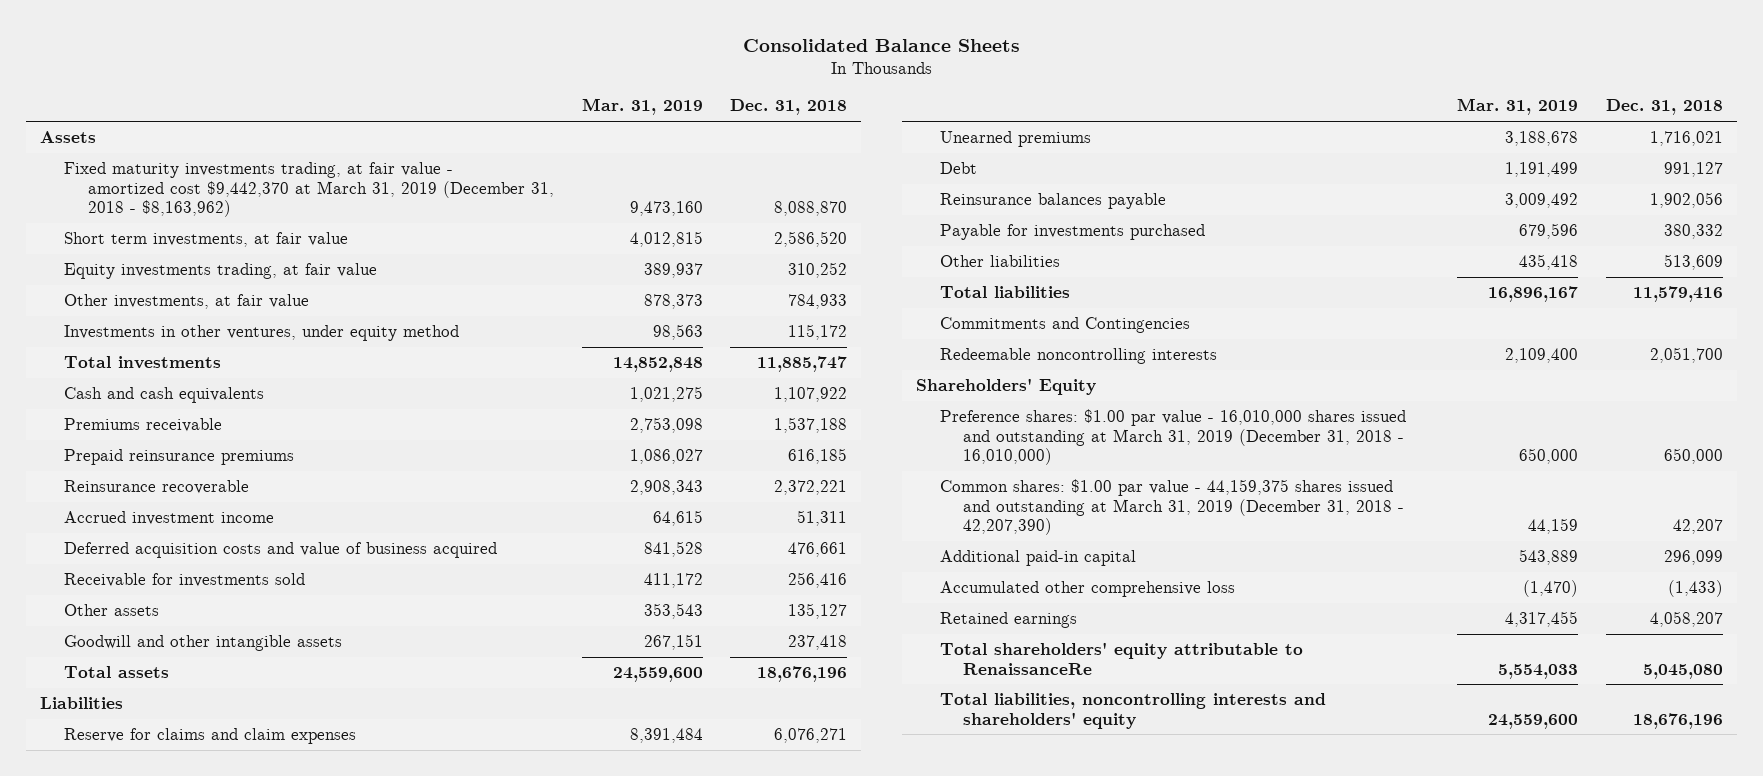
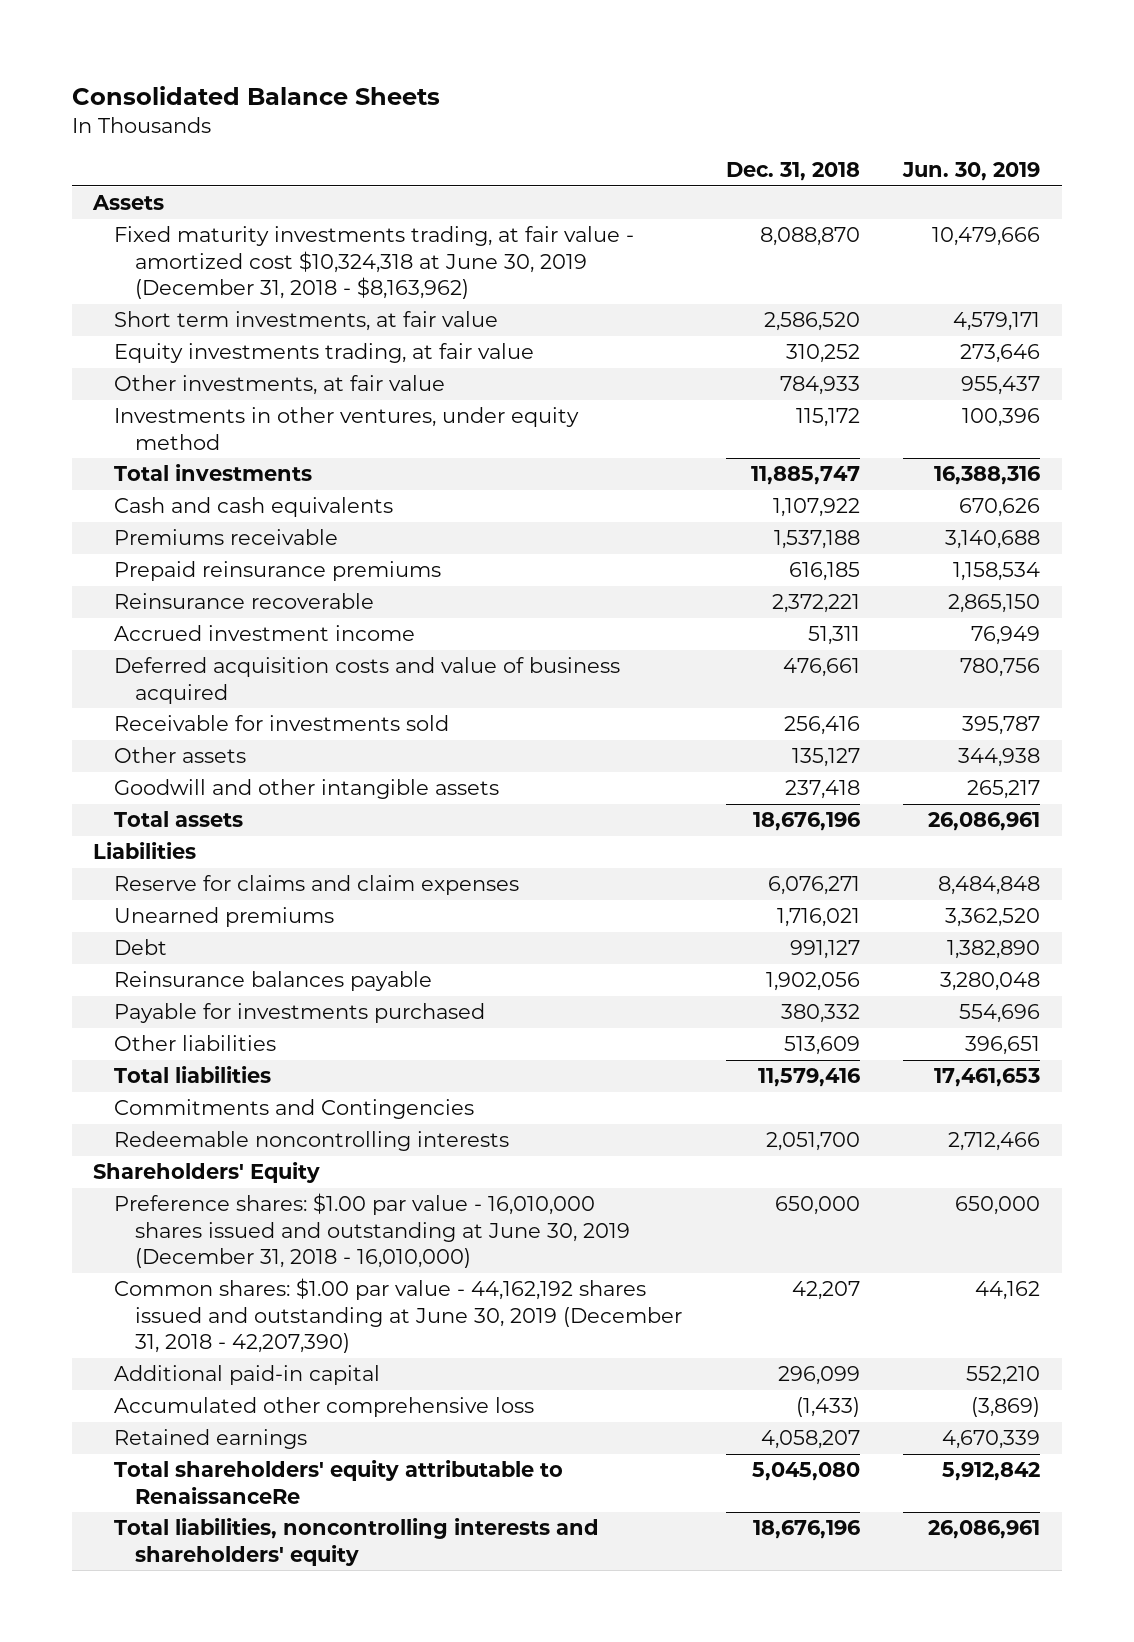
- | Mar. 31, 2019 | Dec. 31, 2018
+ | Dec. 31, 2018 | Jun. 30, 2019
- Fixed maturity investments trading, at fair value - amortized cost $9,442,370 at March 31, 2019 (December 31, 2018 - $8,163,962) | 9,473,160 | 8,088,870
+ Fixed maturity investments trading, at fair value - amortized cost $10,324,318 at June 30, 2019 (December 31, 2018 - $8,163,962) | 8,088,870 | 10,479,666
- Preference shares: $1.00 par value - 16,010,000 shares issued and outstanding at March 31, 2019 (December 31, 2018 - 16,010,000) | 650,000 | 650,000
- Common shares: $1.00 par value - 44,159,375 shares issued and outstanding at March 31, 2019 (December 31, 2018 - 42,207,390) | 44,159 | 42,207
+ Preference shares: $1.00 par value - 16,010,000 shares issued and outstanding at June 30, 2019 (December 31, 2018 - 16,010,000) | 650,000 | 650,000
+ Common shares: $1.00 par value - 44,162,192 shares issued and outstanding at June 30, 2019 (December 31, 2018 - 42,207,390) | 42,207 | 44,162

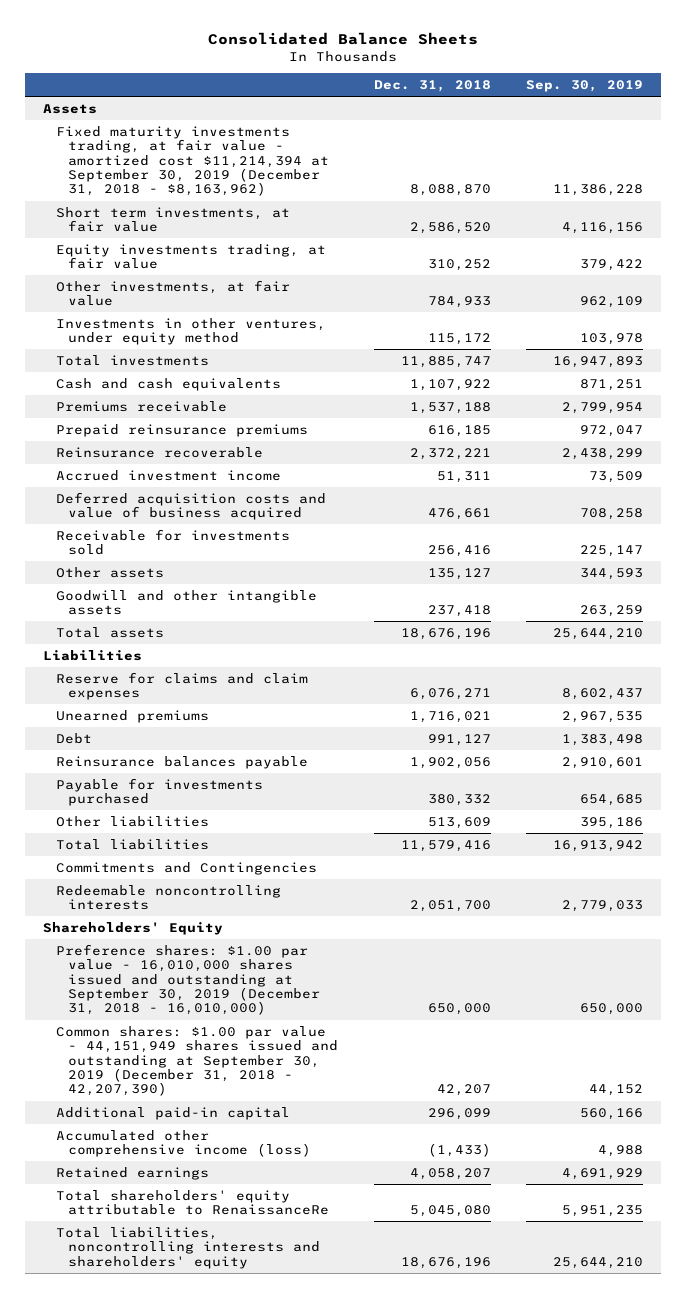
- | Dec. 31, 2018 | Jun. 30, 2019
+ | Dec. 31, 2018 | Sep. 30, 2019
- Fixed maturity investments trading, at fair value - amortized cost $10,324,318 at June 30, 2019 (December 31, 2018 - $8,163,962) | 8,088,870 | 10,479,666
+ Fixed maturity investments trading, at fair value - amortized cost $11,214,394 at September 30, 2019 (December 31, 2018 - $8,163,962) | 8,088,870 | 11,386,228
- Preference shares: $1.00 par value - 16,010,000 shares issued and outstanding at June 30, 2019 (December 31, 2018 - 16,010,000) | 650,000 | 650,000
- Common shares: $1.00 par value - 44,162,192 shares issued and outstanding at June 30, 2019 (December 31, 2018 - 42,207,390) | 42,207 | 44,162
+ Preference shares: $1.00 par value - 16,010,000 shares issued and outstanding at September 30, 2019 (December 31, 2018 - 16,010,000) | 650,000 | 650,000
+ Common shares: $1.00 par value - 44,151,949 shares issued and outstanding at September 30, 2019 (December 31, 2018 - 42,207,390) | 42,207 | 44,152
- Accumulated other comprehensive loss | (1,433) | (3,869)
+ Accumulated other comprehensive income (loss) | (1,433) | 4,988

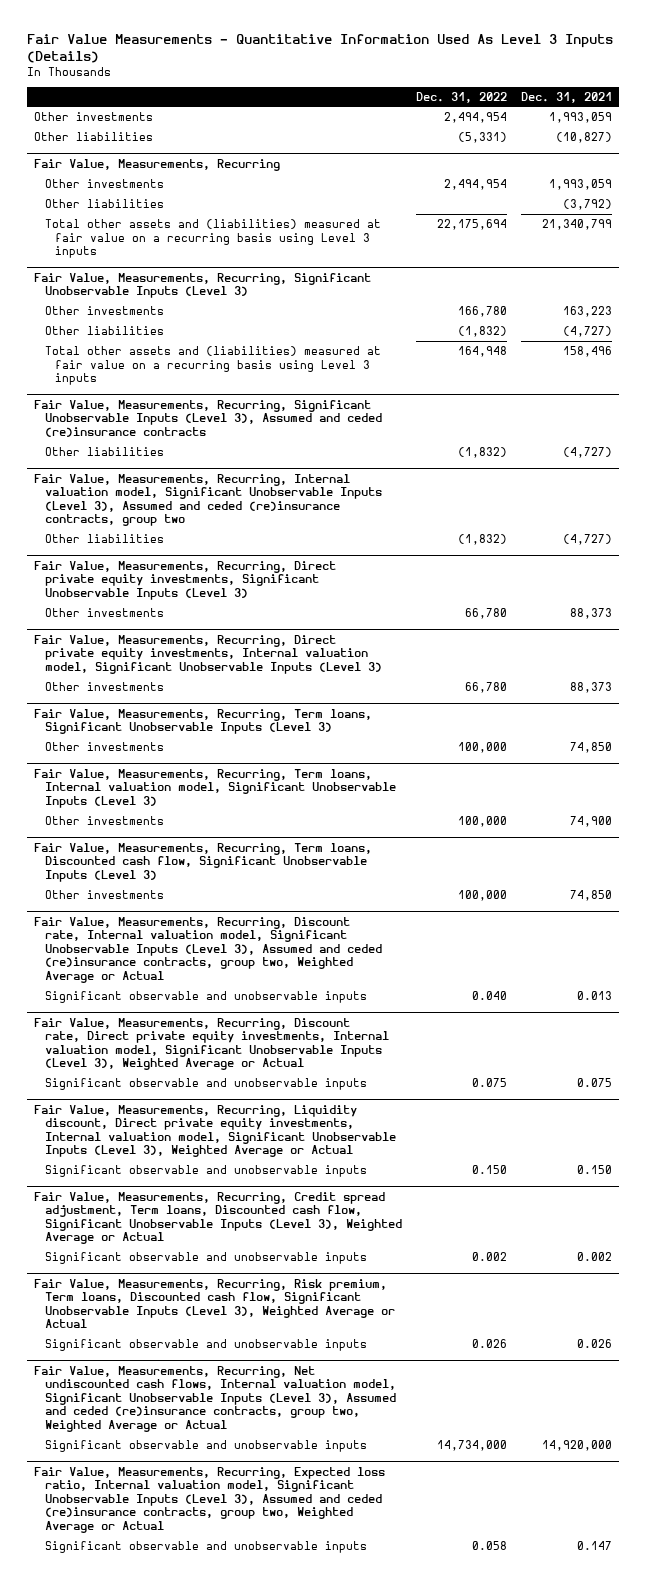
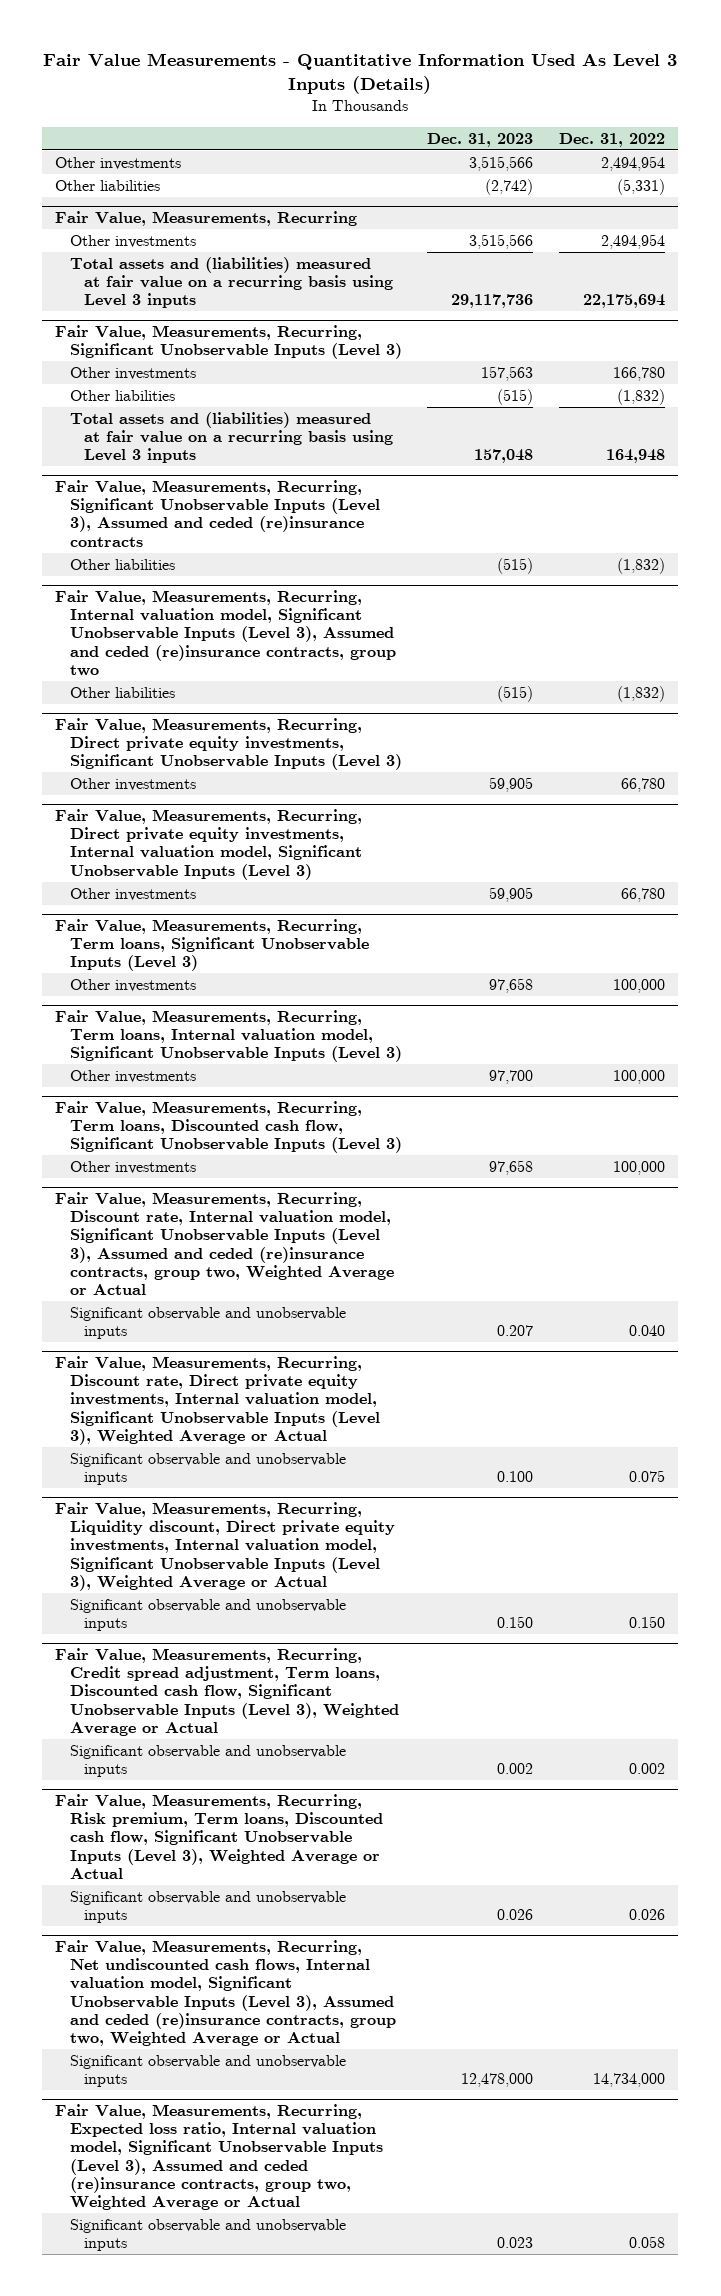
- | Dec. 31, 2022 | Dec. 31, 2021
+ | Dec. 31, 2023 | Dec. 31, 2022
@ Fair Value, Measurements, Recurring
- Other liabilities | | (3,792)
- Total other assets and (liabilities) measured at fair value on a recurring basis using Level 3 inputs | 22,175,694 | 21,340,799
+ Total assets and (liabilities) measured at fair value on a recurring basis using Level 3 inputs | 29,117,736 | 22,175,694
@ Fair Value, Measurements, Recurring, Significant Unobservable Inputs (Level 3)
- Total other assets and (liabilities) measured at fair value on a recurring basis using Level 3 inputs | 164,948 | 158,496
+ Total assets and (liabilities) measured at fair value on a recurring basis using Level 3 inputs | 157,048 | 164,948

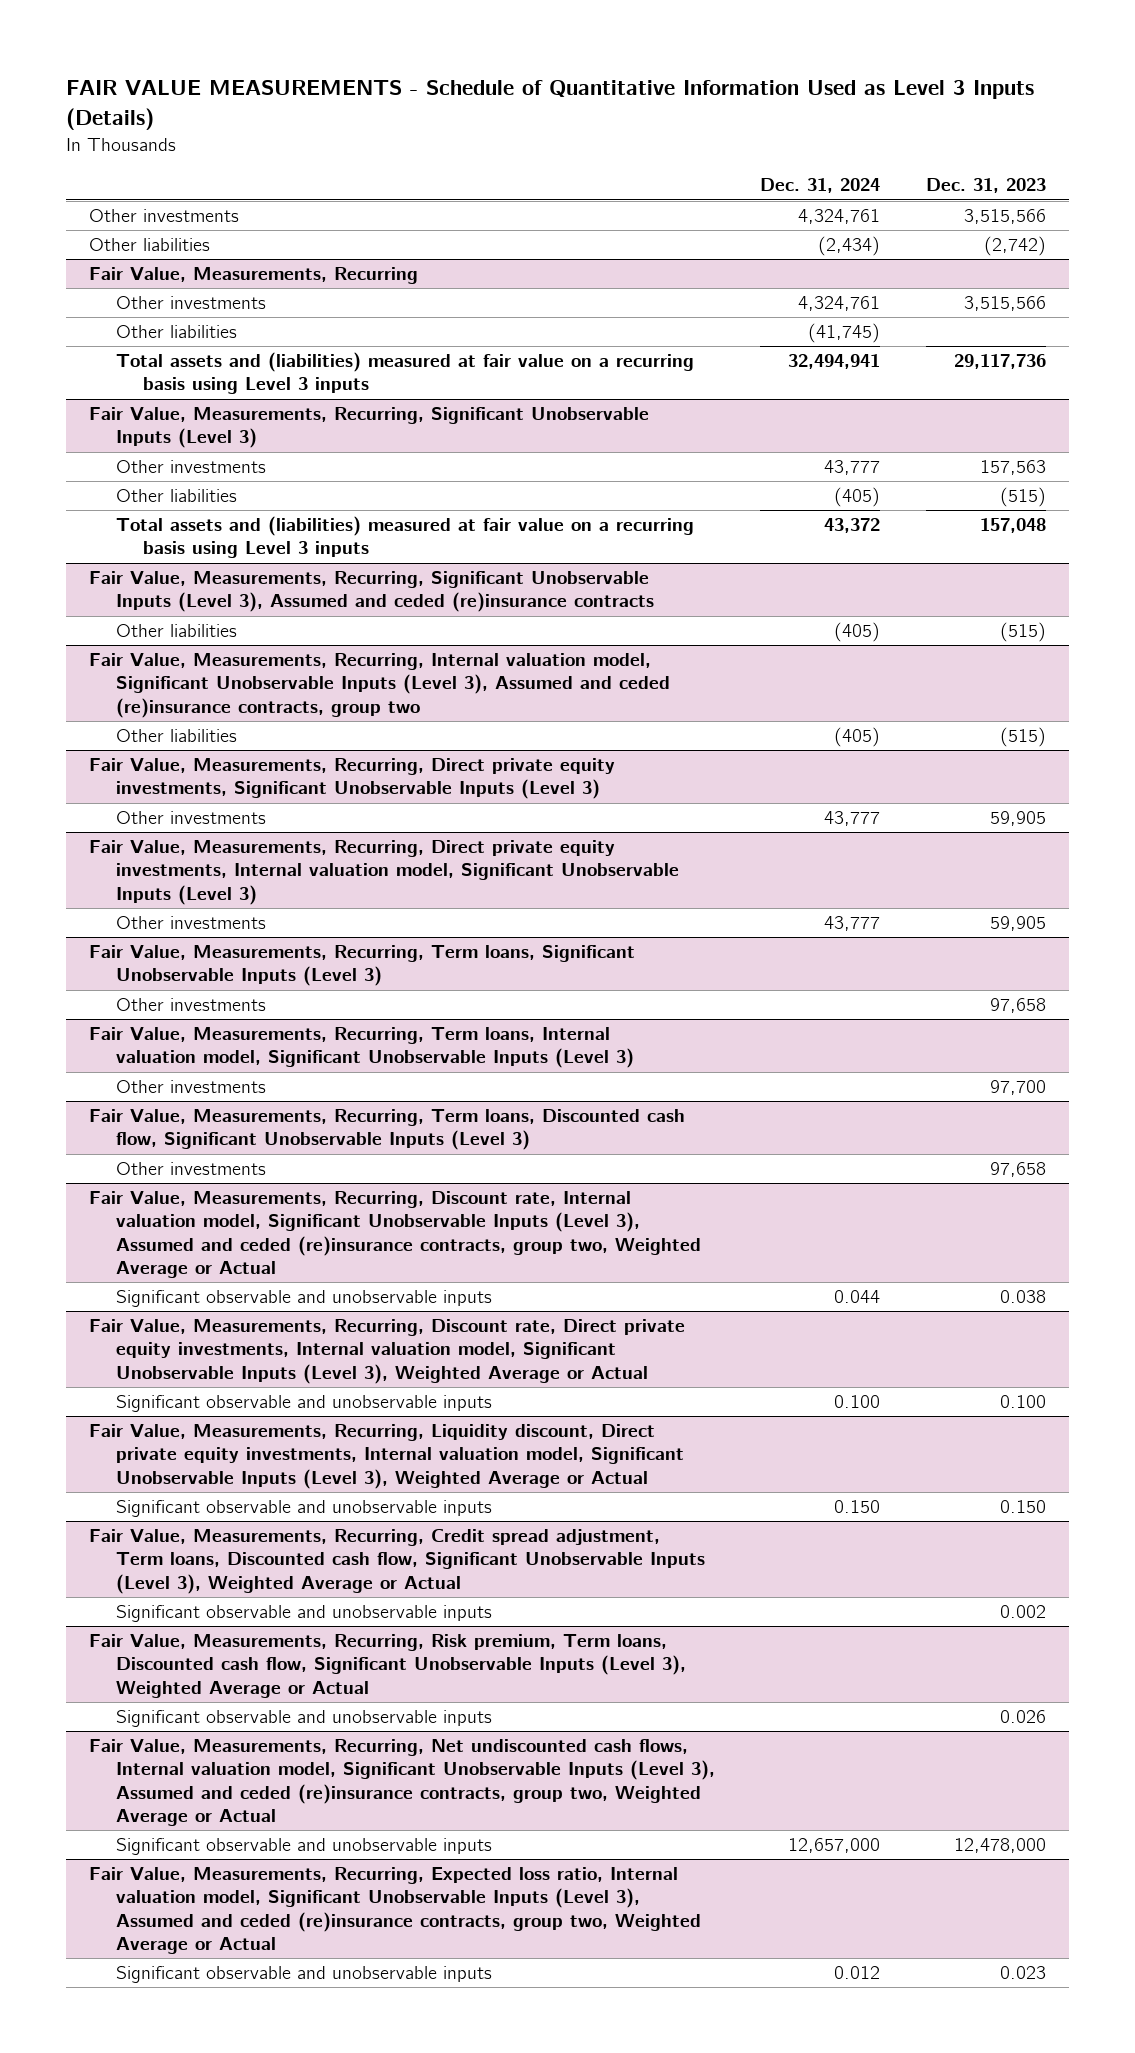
- Fair Value Measurements - Quantitative Information Used As Level 3 Inputs (Details)
+ FAIR VALUE MEASUREMENTS - Schedule of Quantitative Information Used as Level 3 Inputs (Details)
- | Dec. 31, 2023 | Dec. 31, 2022
+ | Dec. 31, 2024 | Dec. 31, 2023
@ Fair Value, Measurements, Recurring
+ Other liabilities | (41,745) |
@ Fair Value, Measurements, Recurring, Discount rate, Internal valuation model, Significant Unobservable Inputs (Level 3), Assumed and ceded (re)insurance contracts, group two, Weighted Average or Actual
- Significant observable and unobservable inputs | 0.207 | 0.040
+ Significant observable and unobservable inputs | 0.044 | 0.038

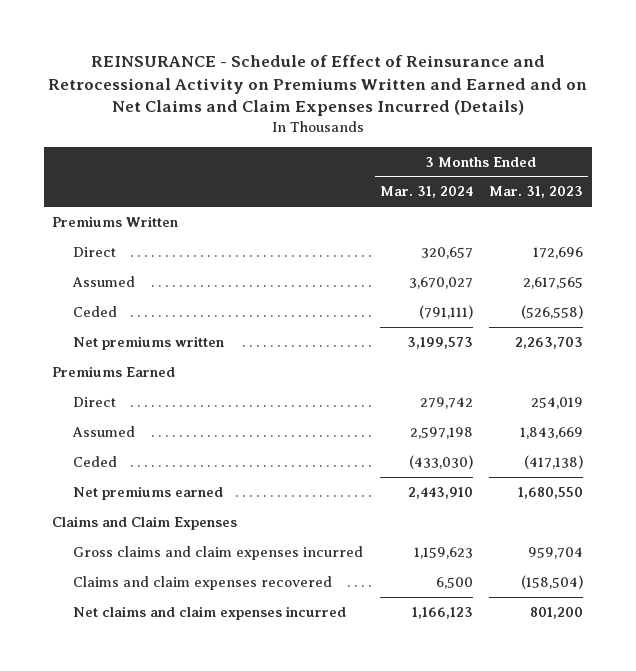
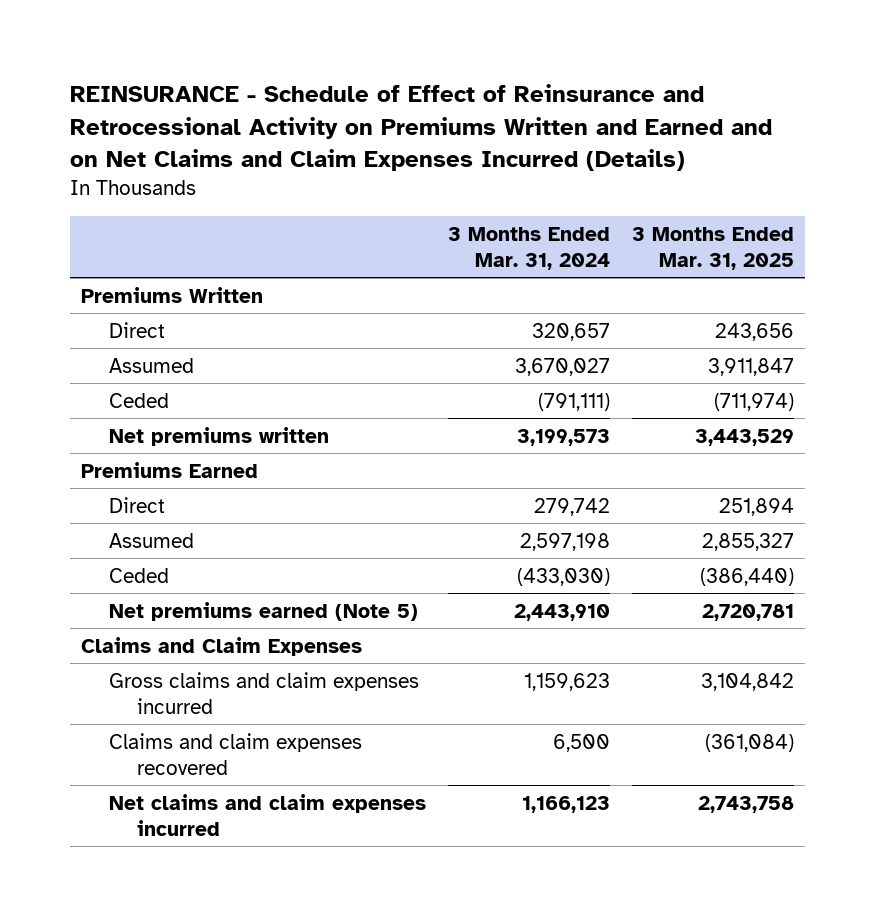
- | 3 Months Ended Mar. 31, 2024 | 3 Months Ended Mar. 31, 2023
+ | 3 Months Ended Mar. 31, 2024 | 3 Months Ended Mar. 31, 2025
- Net premiums earned | 2,443,910 | 1,680,550
+ Net premiums earned (Note 5) | 2,443,910 | 2,720,781

